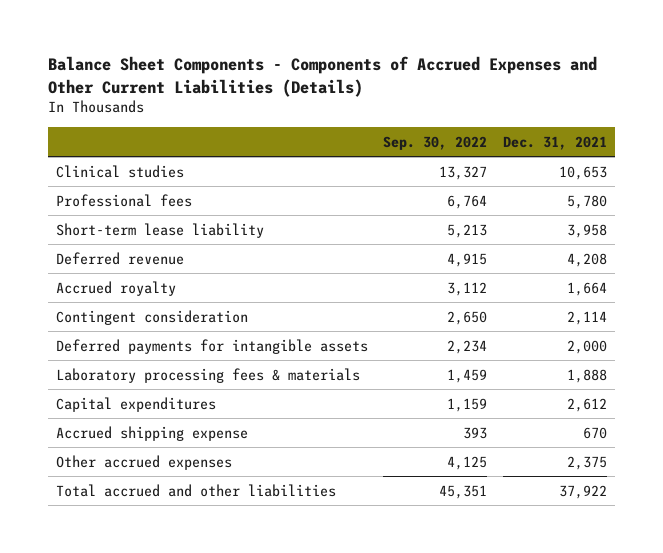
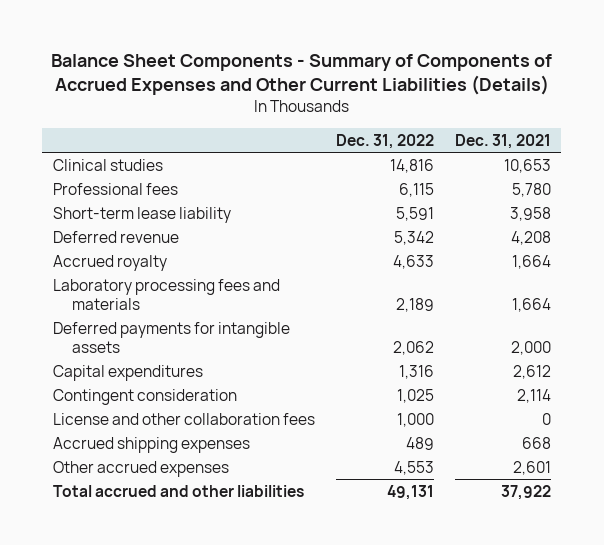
- Balance Sheet Components - Components of Accrued Expenses and Other Current Liabilities (Details)
+ Balance Sheet Components - Summary of Components of Accrued Expenses and Other Current Liabilities (Details)
- | Sep. 30, 2022 | Dec. 31, 2021
+ | Dec. 31, 2022 | Dec. 31, 2021
+ Laboratory processing fees and materials | 2,189 | 1,664
- Laboratory processing fees & materials | 1,459 | 1,888
- Accrued shipping expense | 393 | 670
- Other accrued expenses | 4,125 | 2,375
moved down: Contingent consideration | 1,025 | 2,114
+ License and other collaboration fees | 1,000 | 0
+ Accrued shipping expenses | 489 | 668
+ Other accrued expenses | 4,553 | 2,601

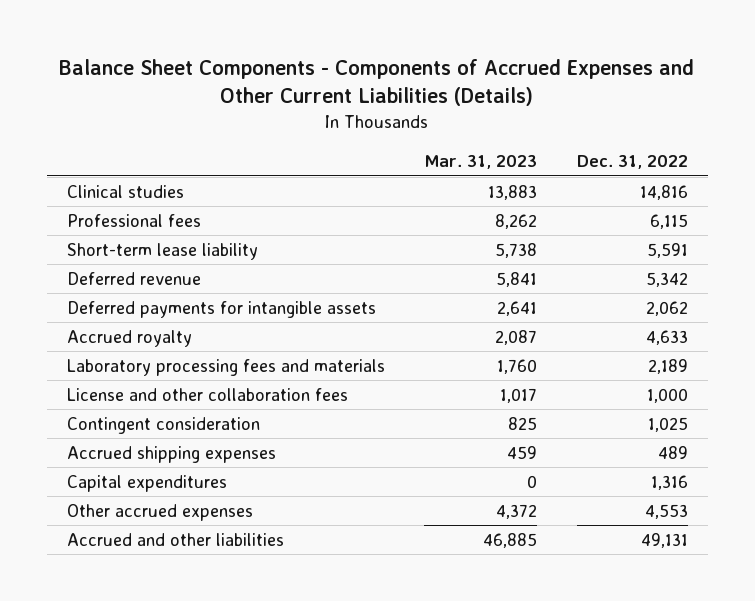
- Balance Sheet Components - Summary of Components of Accrued Expenses and Other Current Liabilities (Details)
+ Balance Sheet Components - Components of Accrued Expenses and Other Current Liabilities (Details)
- | Dec. 31, 2022 | Dec. 31, 2021
+ | Mar. 31, 2023 | Dec. 31, 2022
moved up: Deferred payments for intangible assets | 2,641 | 2,062
moved down: Contingent consideration | 825 | 1,025
moved down: Capital expenditures | 0 | 1,316
- Total accrued and other liabilities | 49,131 | 37,922
+ Accrued and other liabilities | 46,885 | 49,131

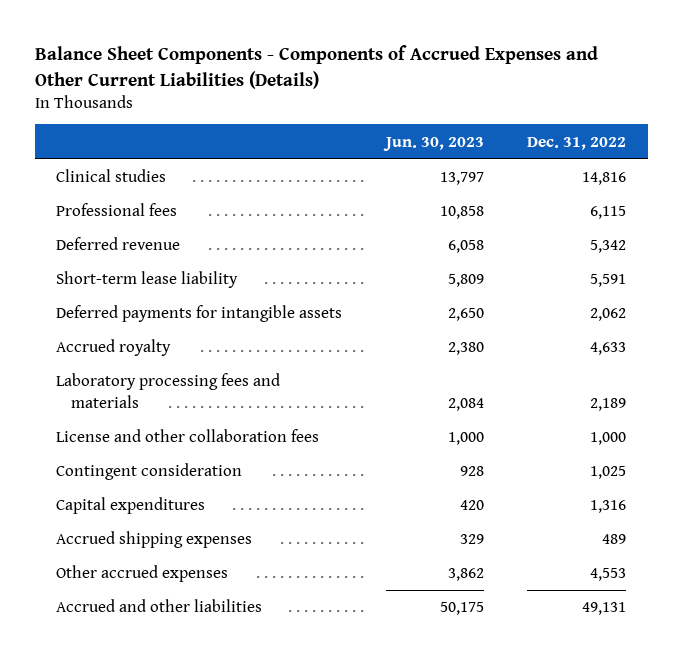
- | Mar. 31, 2023 | Dec. 31, 2022
+ | Jun. 30, 2023 | Dec. 31, 2022
moved down: Short-term lease liability | 5,809 | 5,591
moved down: Accrued shipping expenses | 329 | 489

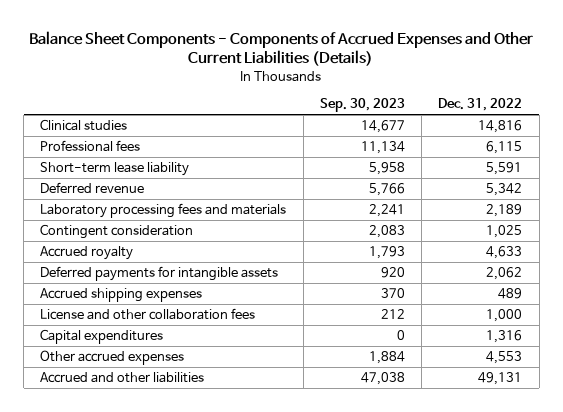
- | Jun. 30, 2023 | Dec. 31, 2022
+ | Sep. 30, 2023 | Dec. 31, 2022
moved down: Deferred revenue | 5,766 | 5,342
moved down: Accrued royalty | 1,793 | 4,633
moved down: Deferred payments for intangible assets | 920 | 2,062
moved down: License and other collaboration fees | 212 | 1,000
moved down: Capital expenditures | 0 | 1,316

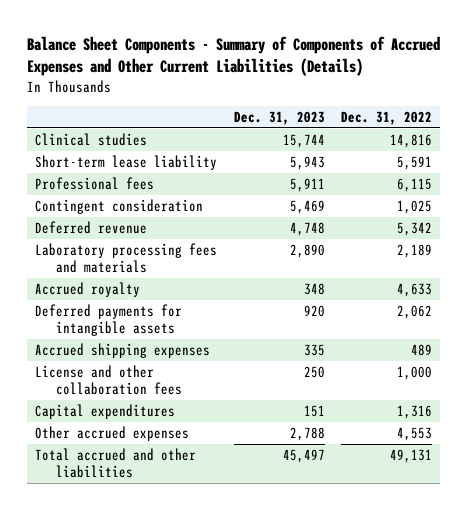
- Balance Sheet Components - Components of Accrued Expenses and Other Current Liabilities (Details)
+ Balance Sheet Components - Summary of Components of Accrued Expenses and Other Current Liabilities (Details)
- | Sep. 30, 2023 | Dec. 31, 2022
+ | Dec. 31, 2023 | Dec. 31, 2022
moved down: Professional fees | 5,911 | 6,115
moved up: Contingent consideration | 5,469 | 1,025
- Accrued and other liabilities | 47,038 | 49,131
+ Total accrued and other liabilities | 45,497 | 49,131

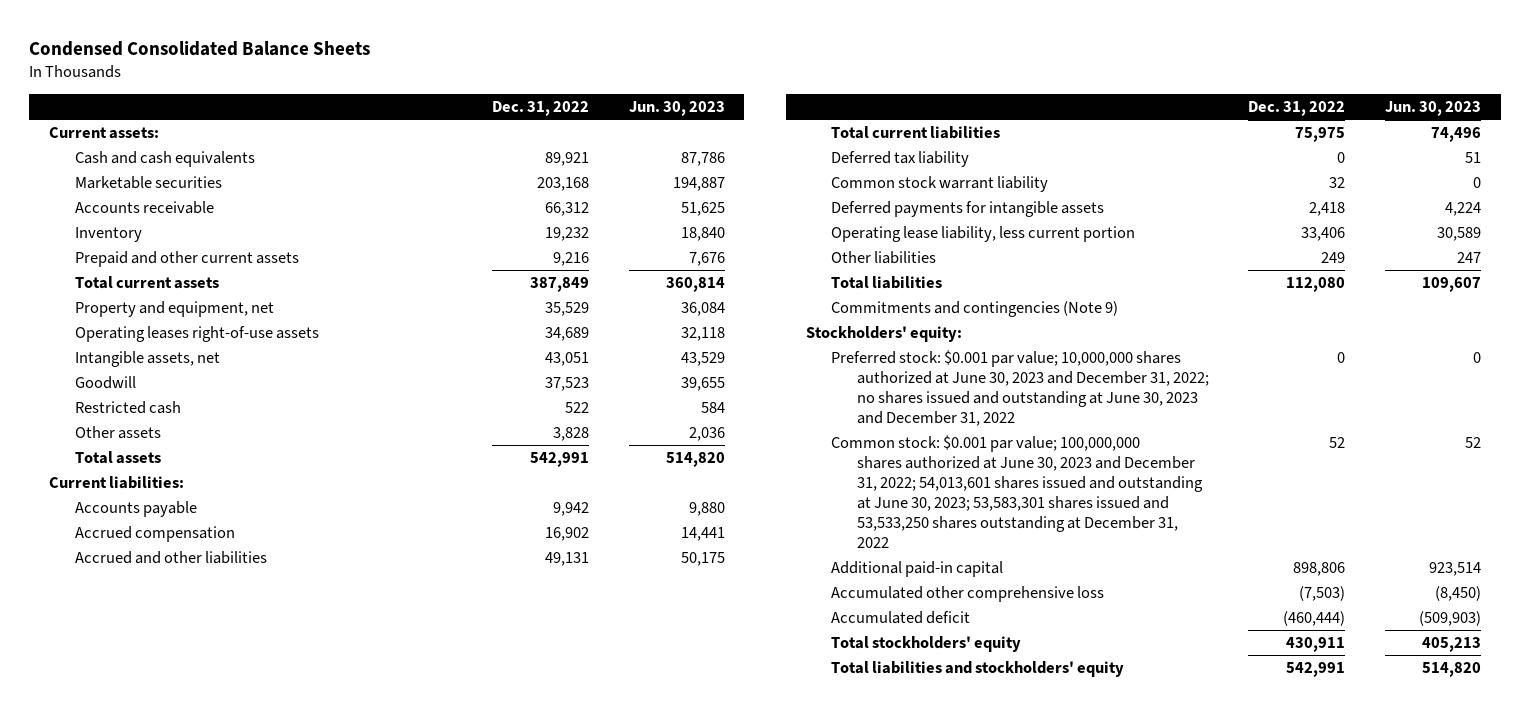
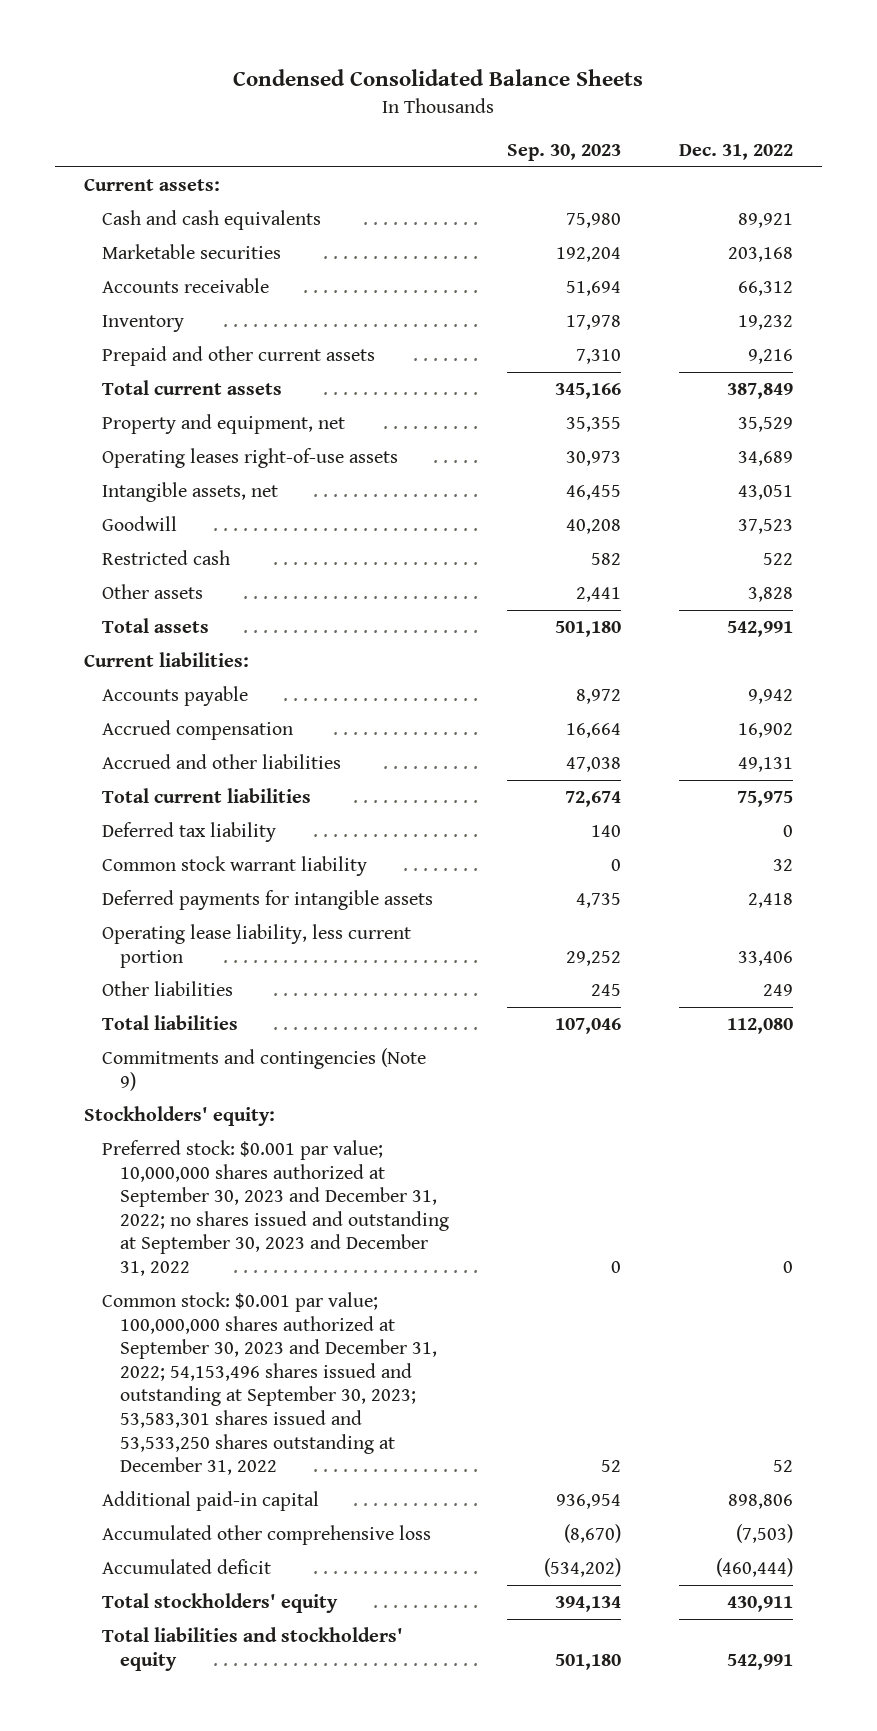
- | Dec. 31, 2022 | Jun. 30, 2023
+ | Sep. 30, 2023 | Dec. 31, 2022
- Preferred stock: $0.001 par value; 10,000,000 shares authorized at June 30, 2023 and December 31, 2022; no shares issued and outstanding at June 30, 2023 and December 31, 2022 | 0 | 0
- Common stock: $0.001 par value; 100,000,000 shares authorized at June 30, 2023 and December 31, 2022; 54,013,601 shares issued and outstanding at June 30, 2023; 53,583,301 shares issued and 53,533,250 shares outstanding at December 31, 2022 | 52 | 52
+ Preferred stock: $0.001 par value; 10,000,000 shares authorized at September 30, 2023 and December 31, 2022; no shares issued and outstanding at September 30, 2023 and December 31, 2022 | 0 | 0
+ Common stock: $0.001 par value; 100,000,000 shares authorized at September 30, 2023 and December 31, 2022; 54,153,496 shares issued and outstanding at September 30, 2023; 53,583,301 shares issued and 53,533,250 shares outstanding at December 31, 2022 | 52 | 52

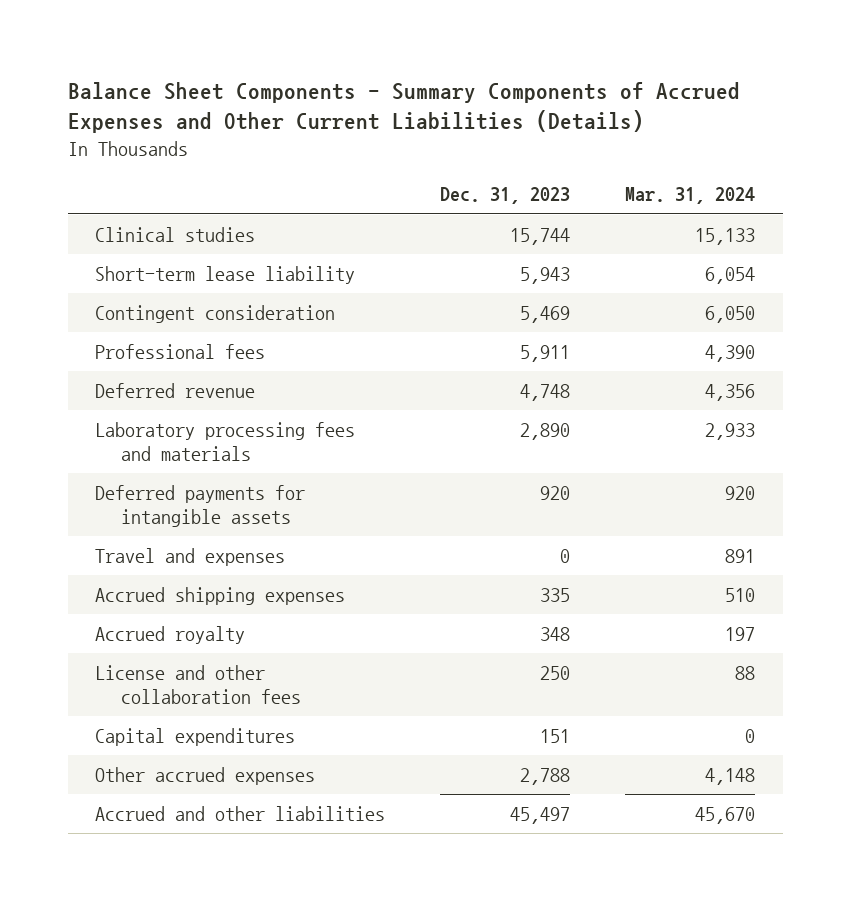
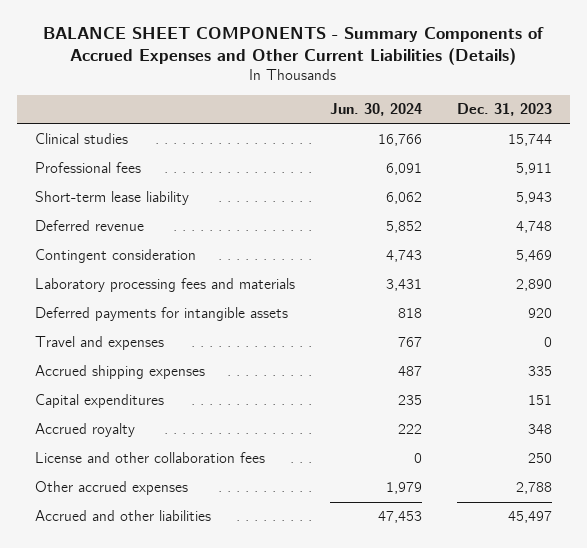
- Balance Sheet Components - Summary Components of Accrued Expenses and Other Current Liabilities (Details)
+ BALANCE SHEET COMPONENTS - Summary Components of Accrued Expenses and Other Current Liabilities (Details)
- | Dec. 31, 2023 | Mar. 31, 2024
+ | Jun. 30, 2024 | Dec. 31, 2023
moved down: Short-term lease liability | 6,062 | 5,943
moved down: Contingent consideration | 4,743 | 5,469
moved up: Capital expenditures | 235 | 151

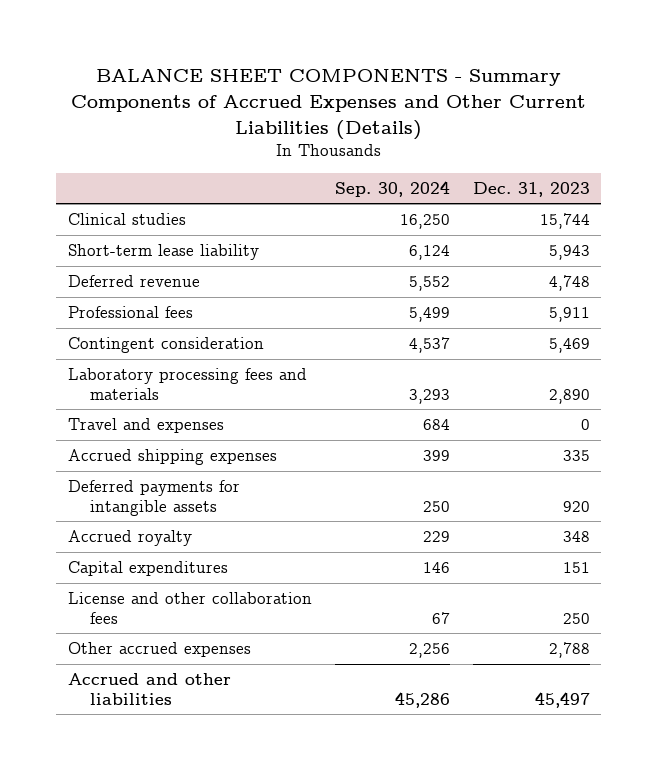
- | Jun. 30, 2024 | Dec. 31, 2023
+ | Sep. 30, 2024 | Dec. 31, 2023
moved down: Professional fees | 5,499 | 5,911
moved down: Deferred payments for intangible assets | 250 | 920
moved down: Capital expenditures | 146 | 151

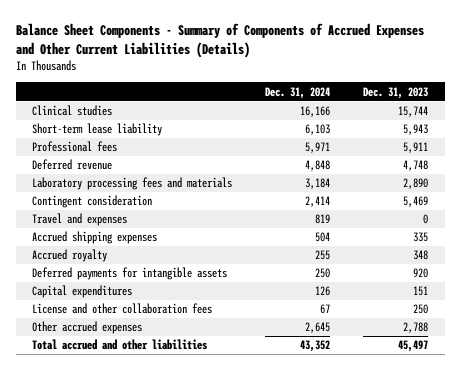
- BALANCE SHEET COMPONENTS - Summary Components of Accrued Expenses and Other Current Liabilities (Details)
+ Balance Sheet Components - Summary of Components of Accrued Expenses and Other Current Liabilities (Details)
- | Sep. 30, 2024 | Dec. 31, 2023
+ | Dec. 31, 2024 | Dec. 31, 2023
moved down: Deferred revenue | 4,848 | 4,748
moved down: Contingent consideration | 2,414 | 5,469
moved down: Deferred payments for intangible assets | 250 | 920
- Accrued and other liabilities | 45,286 | 45,497
+ Total accrued and other liabilities | 43,352 | 45,497

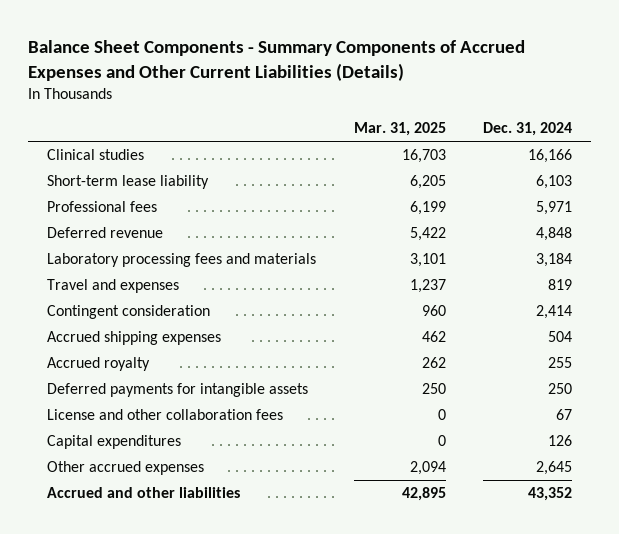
- Balance Sheet Components - Summary of Components of Accrued Expenses and Other Current Liabilities (Details)
+ Balance Sheet Components - Summary Components of Accrued Expenses and Other Current Liabilities (Details)
- | Dec. 31, 2024 | Dec. 31, 2023
+ | Mar. 31, 2025 | Dec. 31, 2024
moved down: Contingent consideration | 960 | 2,414
moved down: Capital expenditures | 0 | 126
- Total accrued and other liabilities | 43,352 | 45,497
+ Accrued and other liabilities | 42,895 | 43,352

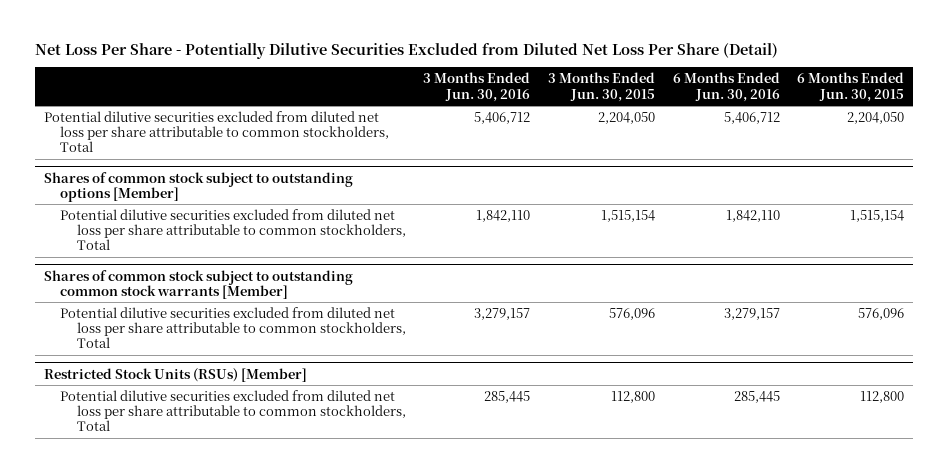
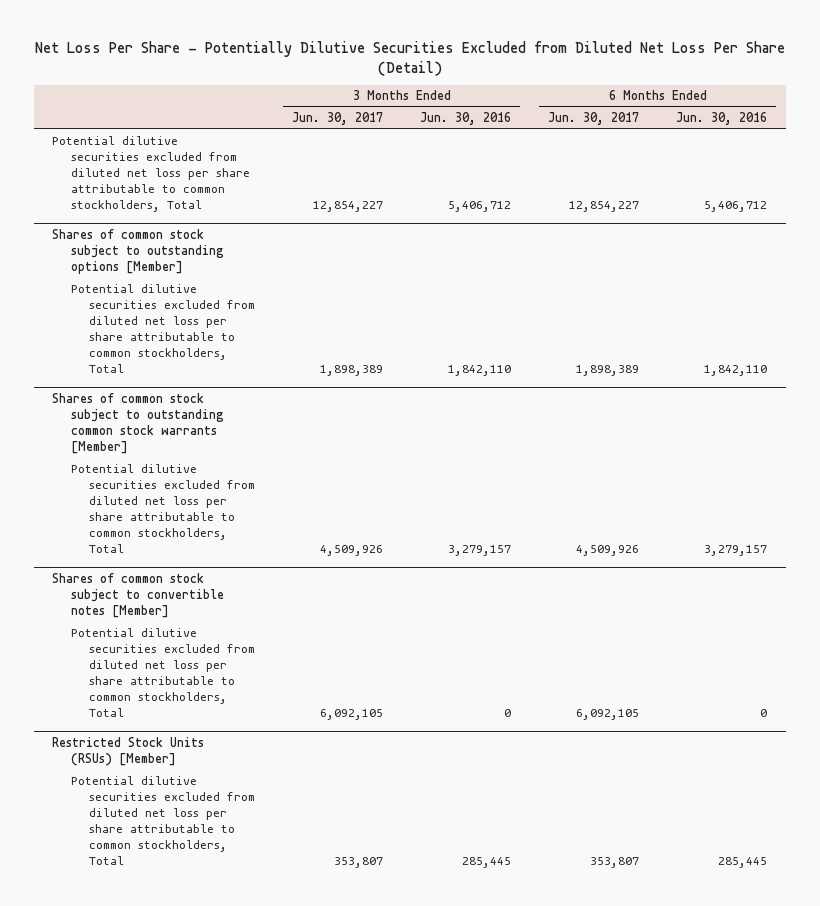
- | 3 Months Ended Jun. 30, 2016 | 3 Months Ended Jun. 30, 2015 | 6 Months Ended Jun. 30, 2016 | 6 Months Ended Jun. 30, 2015
+ | 3 Months Ended Jun. 30, 2017 | 3 Months Ended Jun. 30, 2016 | 6 Months Ended Jun. 30, 2017 | 6 Months Ended Jun. 30, 2016
+ Shares of common stock subject to convertible notes [Member]
+ Potential dilutive securities excluded from diluted net loss per share attributable to common stockholders, Total | 6,092,105 | 0 | 6,092,105 | 0

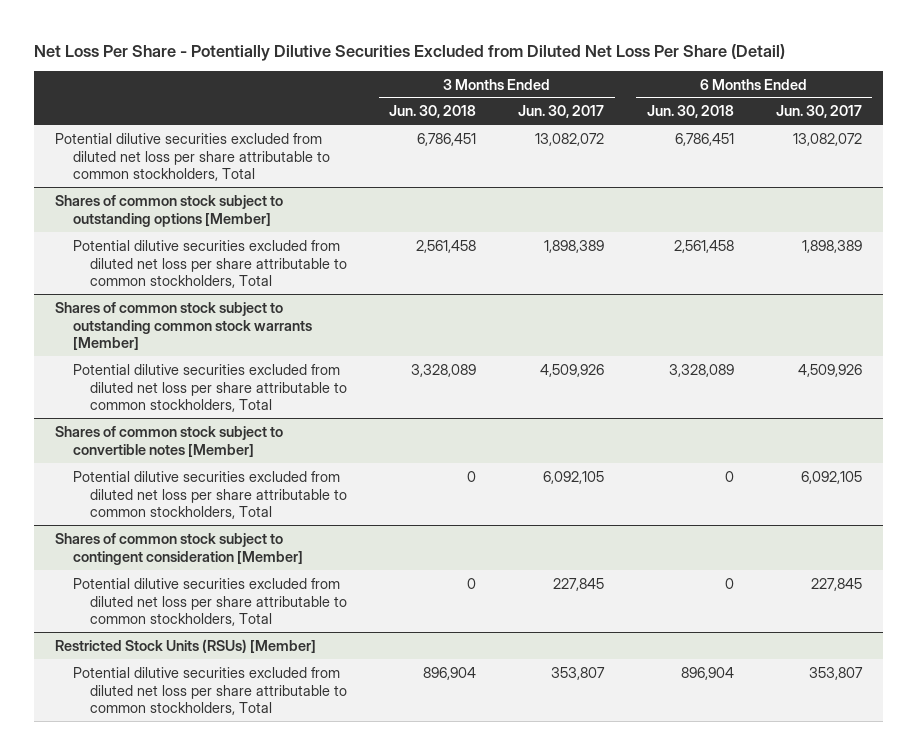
- | 3 Months Ended Jun. 30, 2017 | 3 Months Ended Jun. 30, 2016 | 6 Months Ended Jun. 30, 2017 | 6 Months Ended Jun. 30, 2016
+ | 3 Months Ended Jun. 30, 2018 | 3 Months Ended Jun. 30, 2017 | 6 Months Ended Jun. 30, 2018 | 6 Months Ended Jun. 30, 2017
- Potential dilutive securities excluded from diluted net loss per share attributable to common stockholders, Total | 12,854,227 | 5,406,712 | 12,854,227 | 5,406,712
+ Potential dilutive securities excluded from diluted net loss per share attributable to common stockholders, Total | 6,786,451 | 13,082,072 | 6,786,451 | 13,082,072
+ Shares of common stock subject to contingent consideration [Member]
+ Potential dilutive securities excluded from diluted net loss per share attributable to common stockholders, Total | 0 | 227,845 | 0 | 227,845

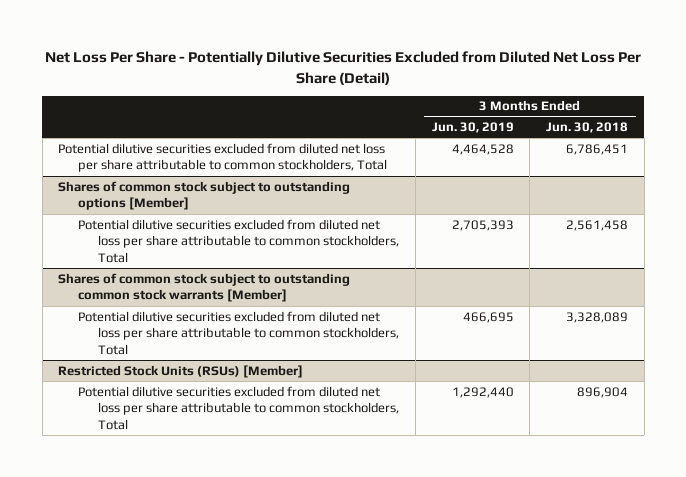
- | 3 Months Ended Jun. 30, 2018 | 3 Months Ended Jun. 30, 2017 | 6 Months Ended Jun. 30, 2018 | 6 Months Ended Jun. 30, 2017
+ | 3 Months Ended Jun. 30, 2019 | 3 Months Ended Jun. 30, 2018
- Shares of common stock subject to convertible notes [Member]
- Potential dilutive securities excluded from diluted net loss per share attributable to common stockholders, Total | 0 | 6,092,105 | 0 | 6,092,105
- Shares of common stock subject to contingent consideration [Member]
- Potential dilutive securities excluded from diluted net loss per share attributable to common stockholders, Total | 0 | 227,845 | 0 | 227,845

